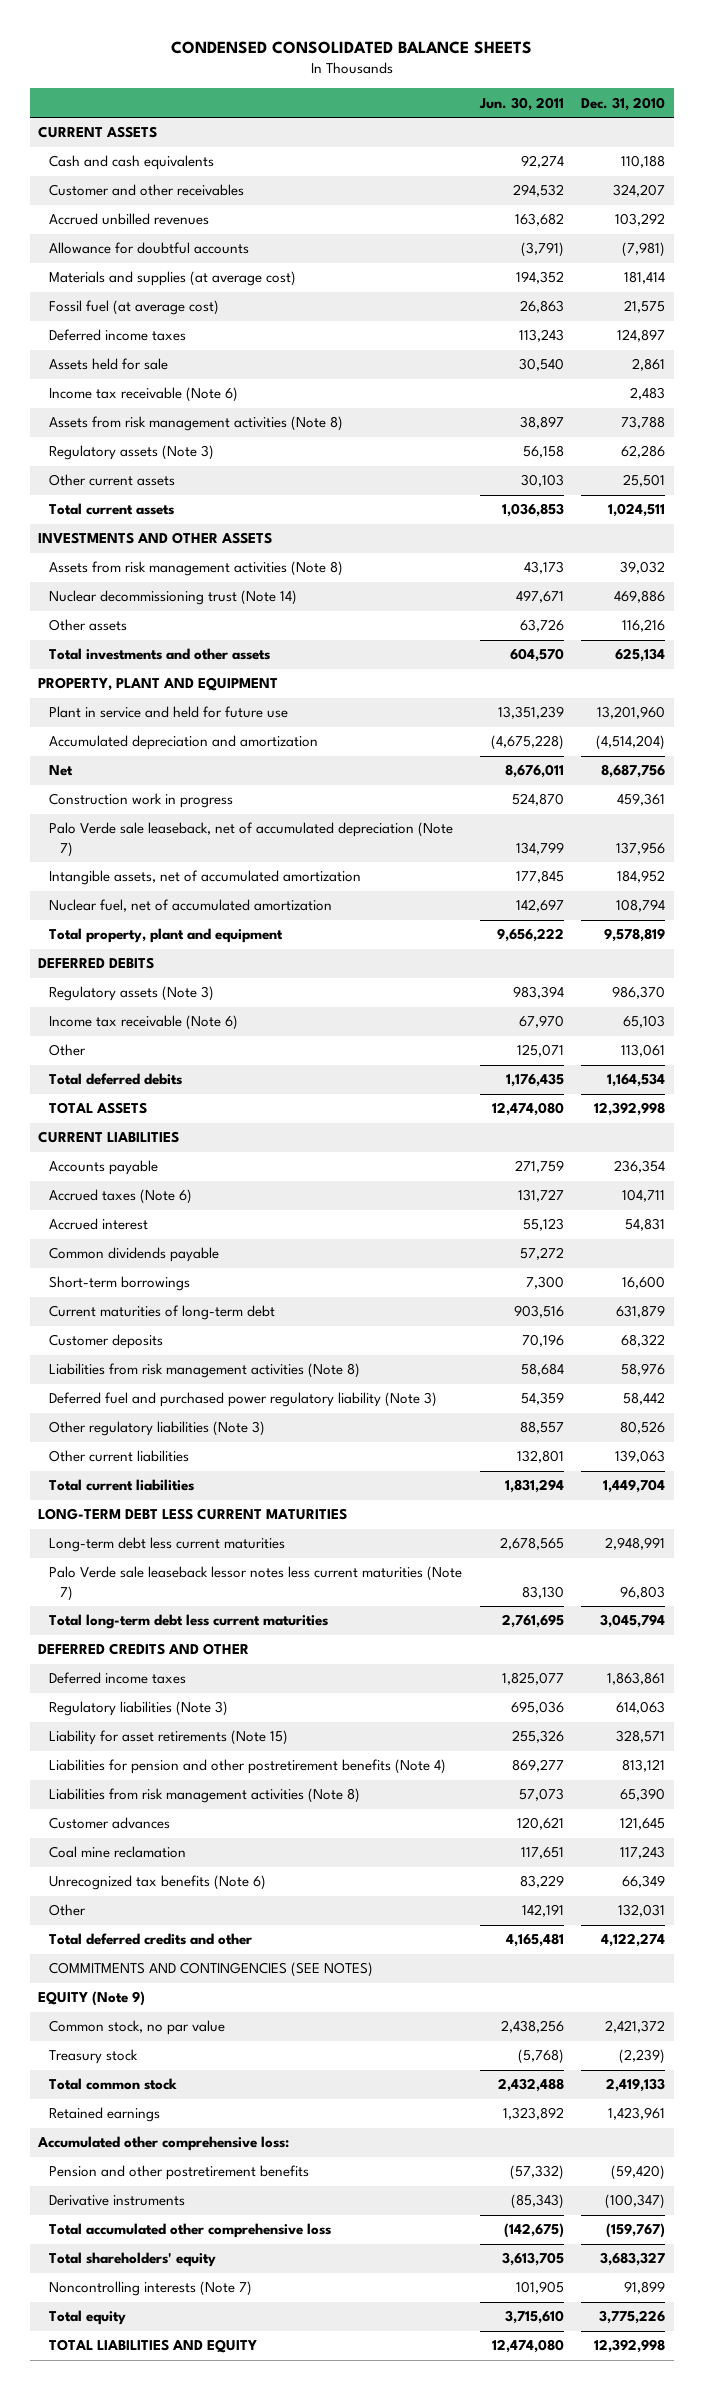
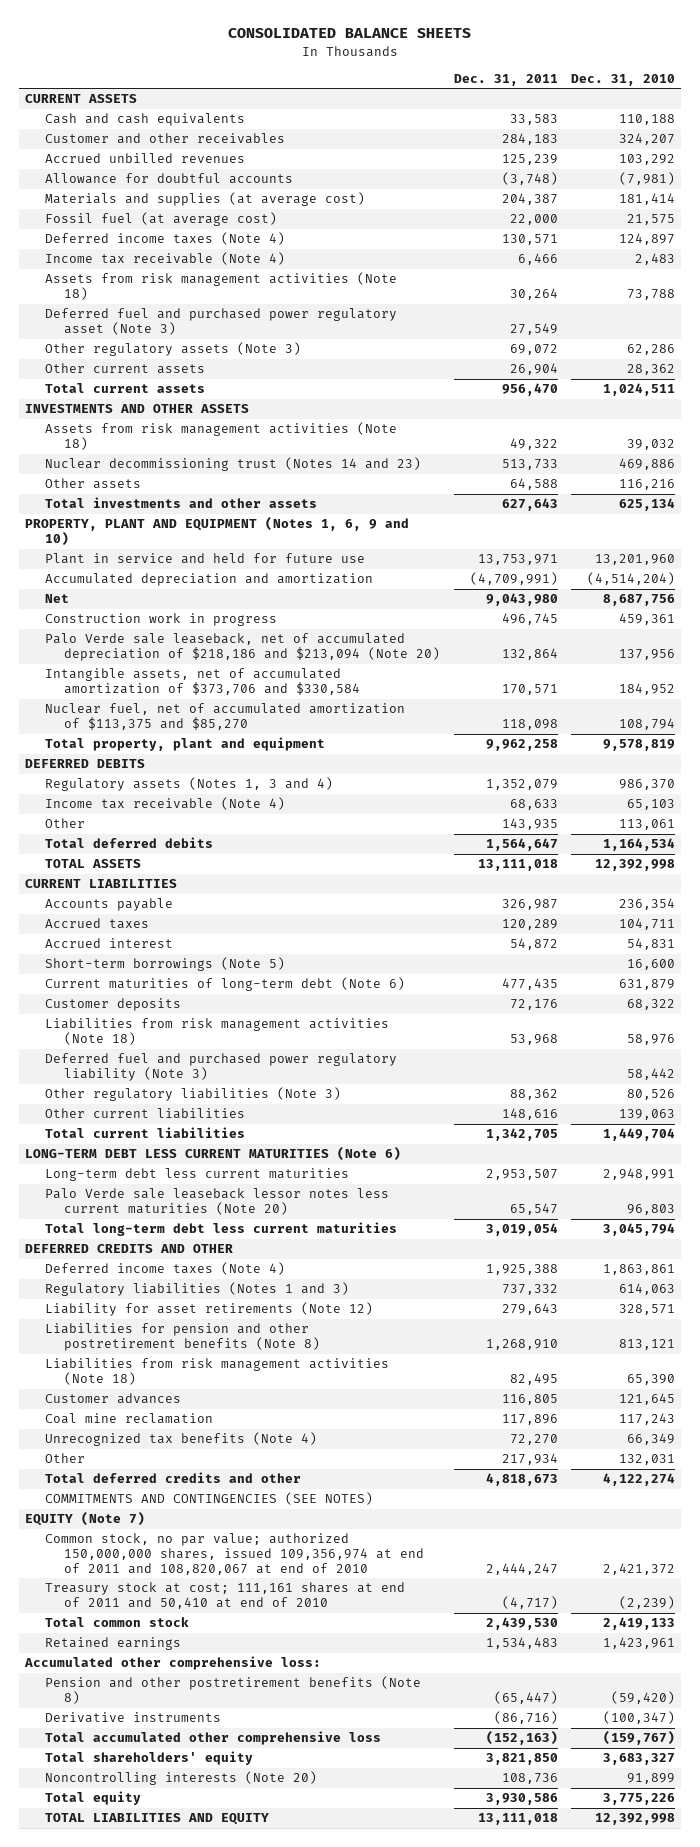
- CONDENSED CONSOLIDATED BALANCE SHEETS
+ CONSOLIDATED BALANCE SHEETS
- | Jun. 30, 2011 | Dec. 31, 2010
+ | Dec. 31, 2011 | Dec. 31, 2010
- Deferred income taxes | 113,243 | 124,897
- Assets held for sale | 30,540 | 2,861
- Income tax receivable (Note 6) | | 2,483
- Assets from risk management activities (Note 8) | 38,897 | 73,788
- Regulatory assets (Note 3) | 56,158 | 62,286
- Other current assets | 30,103 | 25,501
+ Deferred income taxes (Note 4) | 130,571 | 124,897
+ Income tax receivable (Note 4) | 6,466 | 2,483
+ Assets from risk management activities (Note 18) | 30,264 | 73,788
+ Deferred fuel and purchased power regulatory asset (Note 3) | 27,549 |
+ Other regulatory assets (Note 3) | 69,072 | 62,286
+ Other current assets | 26,904 | 28,362
- Assets from risk management activities (Note 8) | 43,173 | 39,032
- Nuclear decommissioning trust (Note 14) | 497,671 | 469,886
+ Assets from risk management activities (Note 18) | 49,322 | 39,032
+ Nuclear decommissioning trust (Notes 14 and 23) | 513,733 | 469,886
- PROPERTY, PLANT AND EQUIPMENT
+ PROPERTY, PLANT AND EQUIPMENT (Notes 1, 6, 9 and 10)
- Palo Verde sale leaseback, net of accumulated depreciation (Note 7) | 134,799 | 137,956
- Intangible assets, net of accumulated amortization | 177,845 | 184,952
- Nuclear fuel, net of accumulated amortization | 142,697 | 108,794
+ Palo Verde sale leaseback, net of accumulated depreciation of $218,186 and $213,094 (Note 20) | 132,864 | 137,956
+ Intangible assets, net of accumulated amortization of $373,706 and $330,584 | 170,571 | 184,952
+ Nuclear fuel, net of accumulated amortization of $113,375 and $85,270 | 118,098 | 108,794
- Regulatory assets (Note 3) | 983,394 | 986,370
- Income tax receivable (Note 6) | 67,970 | 65,103
+ Regulatory assets (Notes 1, 3 and 4) | 1,352,079 | 986,370
+ Income tax receivable (Note 4) | 68,633 | 65,103
- Accrued taxes (Note 6) | 131,727 | 104,711
+ Accrued taxes | 120,289 | 104,711
- Common dividends payable | 57,272 |
- Short-term borrowings | 7,300 | 16,600
- Current maturities of long-term debt | 903,516 | 631,879
+ Short-term borrowings (Note 5) | | 16,600
+ Current maturities of long-term debt (Note 6) | 477,435 | 631,879
- Liabilities from risk management activities (Note 8) | 58,684 | 58,976
+ Liabilities from risk management activities (Note 18) | 53,968 | 58,976
- LONG-TERM DEBT LESS CURRENT MATURITIES
+ LONG-TERM DEBT LESS CURRENT MATURITIES (Note 6)
- Palo Verde sale leaseback lessor notes less current maturities (Note 7) | 83,130 | 96,803
+ Palo Verde sale leaseback lessor notes less current maturities (Note 20) | 65,547 | 96,803
- Deferred income taxes | 1,825,077 | 1,863,861
- Regulatory liabilities (Note 3) | 695,036 | 614,063
- Liability for asset retirements (Note 15) | 255,326 | 328,571
- Liabilities for pension and other postretirement benefits (Note 4) | 869,277 | 813,121
- Liabilities from risk management activities (Note 8) | 57,073 | 65,390
+ Deferred income taxes (Note 4) | 1,925,388 | 1,863,861
+ Regulatory liabilities (Notes 1 and 3) | 737,332 | 614,063
+ Liability for asset retirements (Note 12) | 279,643 | 328,571
+ Liabilities for pension and other postretirement benefits (Note 8) | 1,268,910 | 813,121
+ Liabilities from risk management activities (Note 18) | 82,495 | 65,390
- Unrecognized tax benefits (Note 6) | 83,229 | 66,349
+ Unrecognized tax benefits (Note 4) | 72,270 | 66,349
- EQUITY (Note 9)
- Common stock, no par value | 2,438,256 | 2,421,372
- Treasury stock | (5,768) | (2,239)
+ EQUITY (Note 7)
+ Common stock, no par value; authorized 150,000,000 shares, issued 109,356,974 at end of 2011 and 108,820,067 at end of 2010 | 2,444,247 | 2,421,372
+ Treasury stock at cost; 111,161 shares at end of 2011 and 50,410 at end of 2010 | (4,717) | (2,239)
- Pension and other postretirement benefits | (57,332) | (59,420)
+ Pension and other postretirement benefits (Note 8) | (65,447) | (59,420)
- Noncontrolling interests (Note 7) | 101,905 | 91,899
+ Noncontrolling interests (Note 20) | 108,736 | 91,899

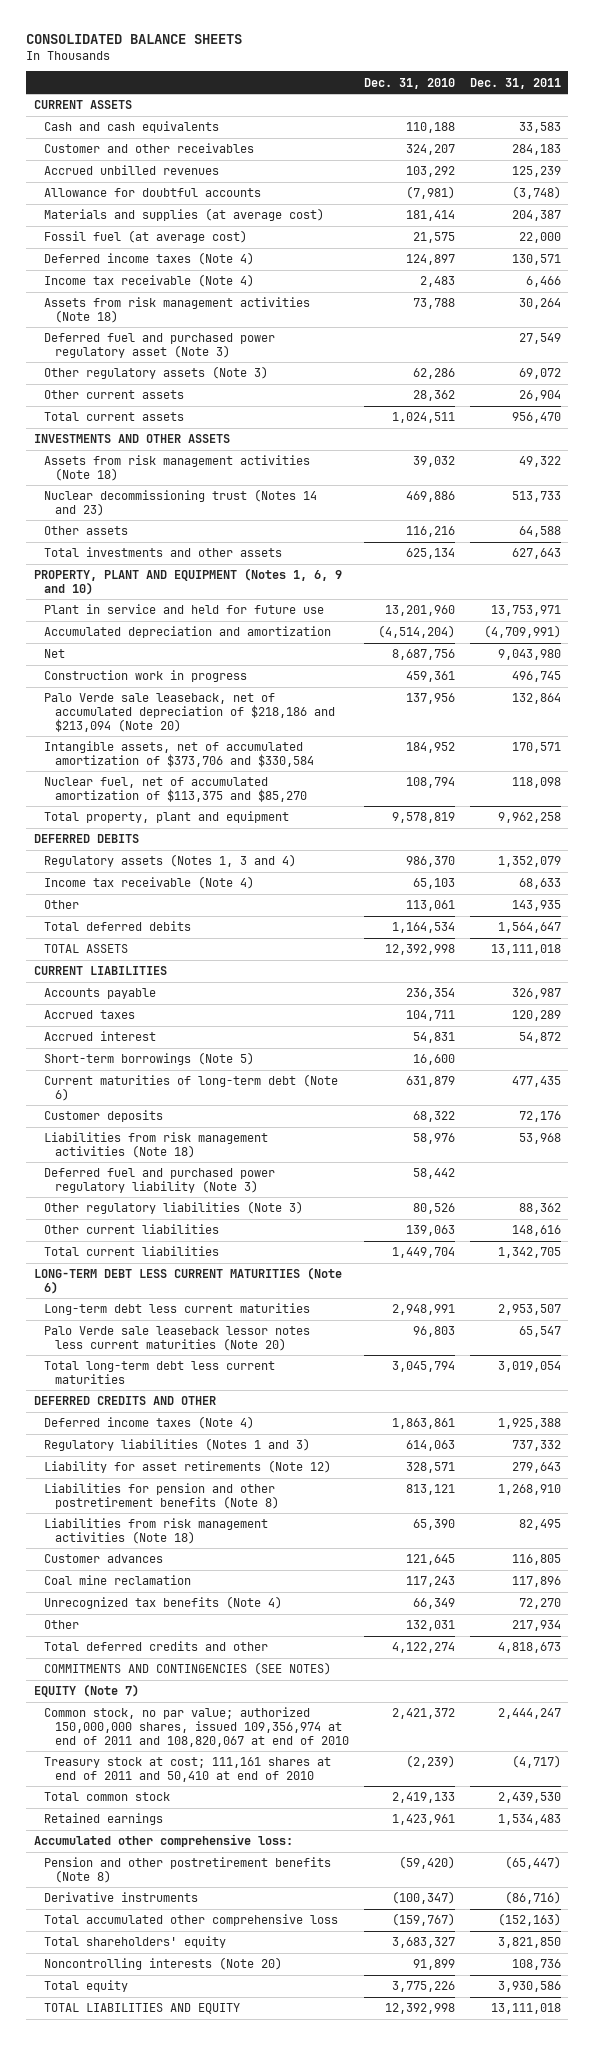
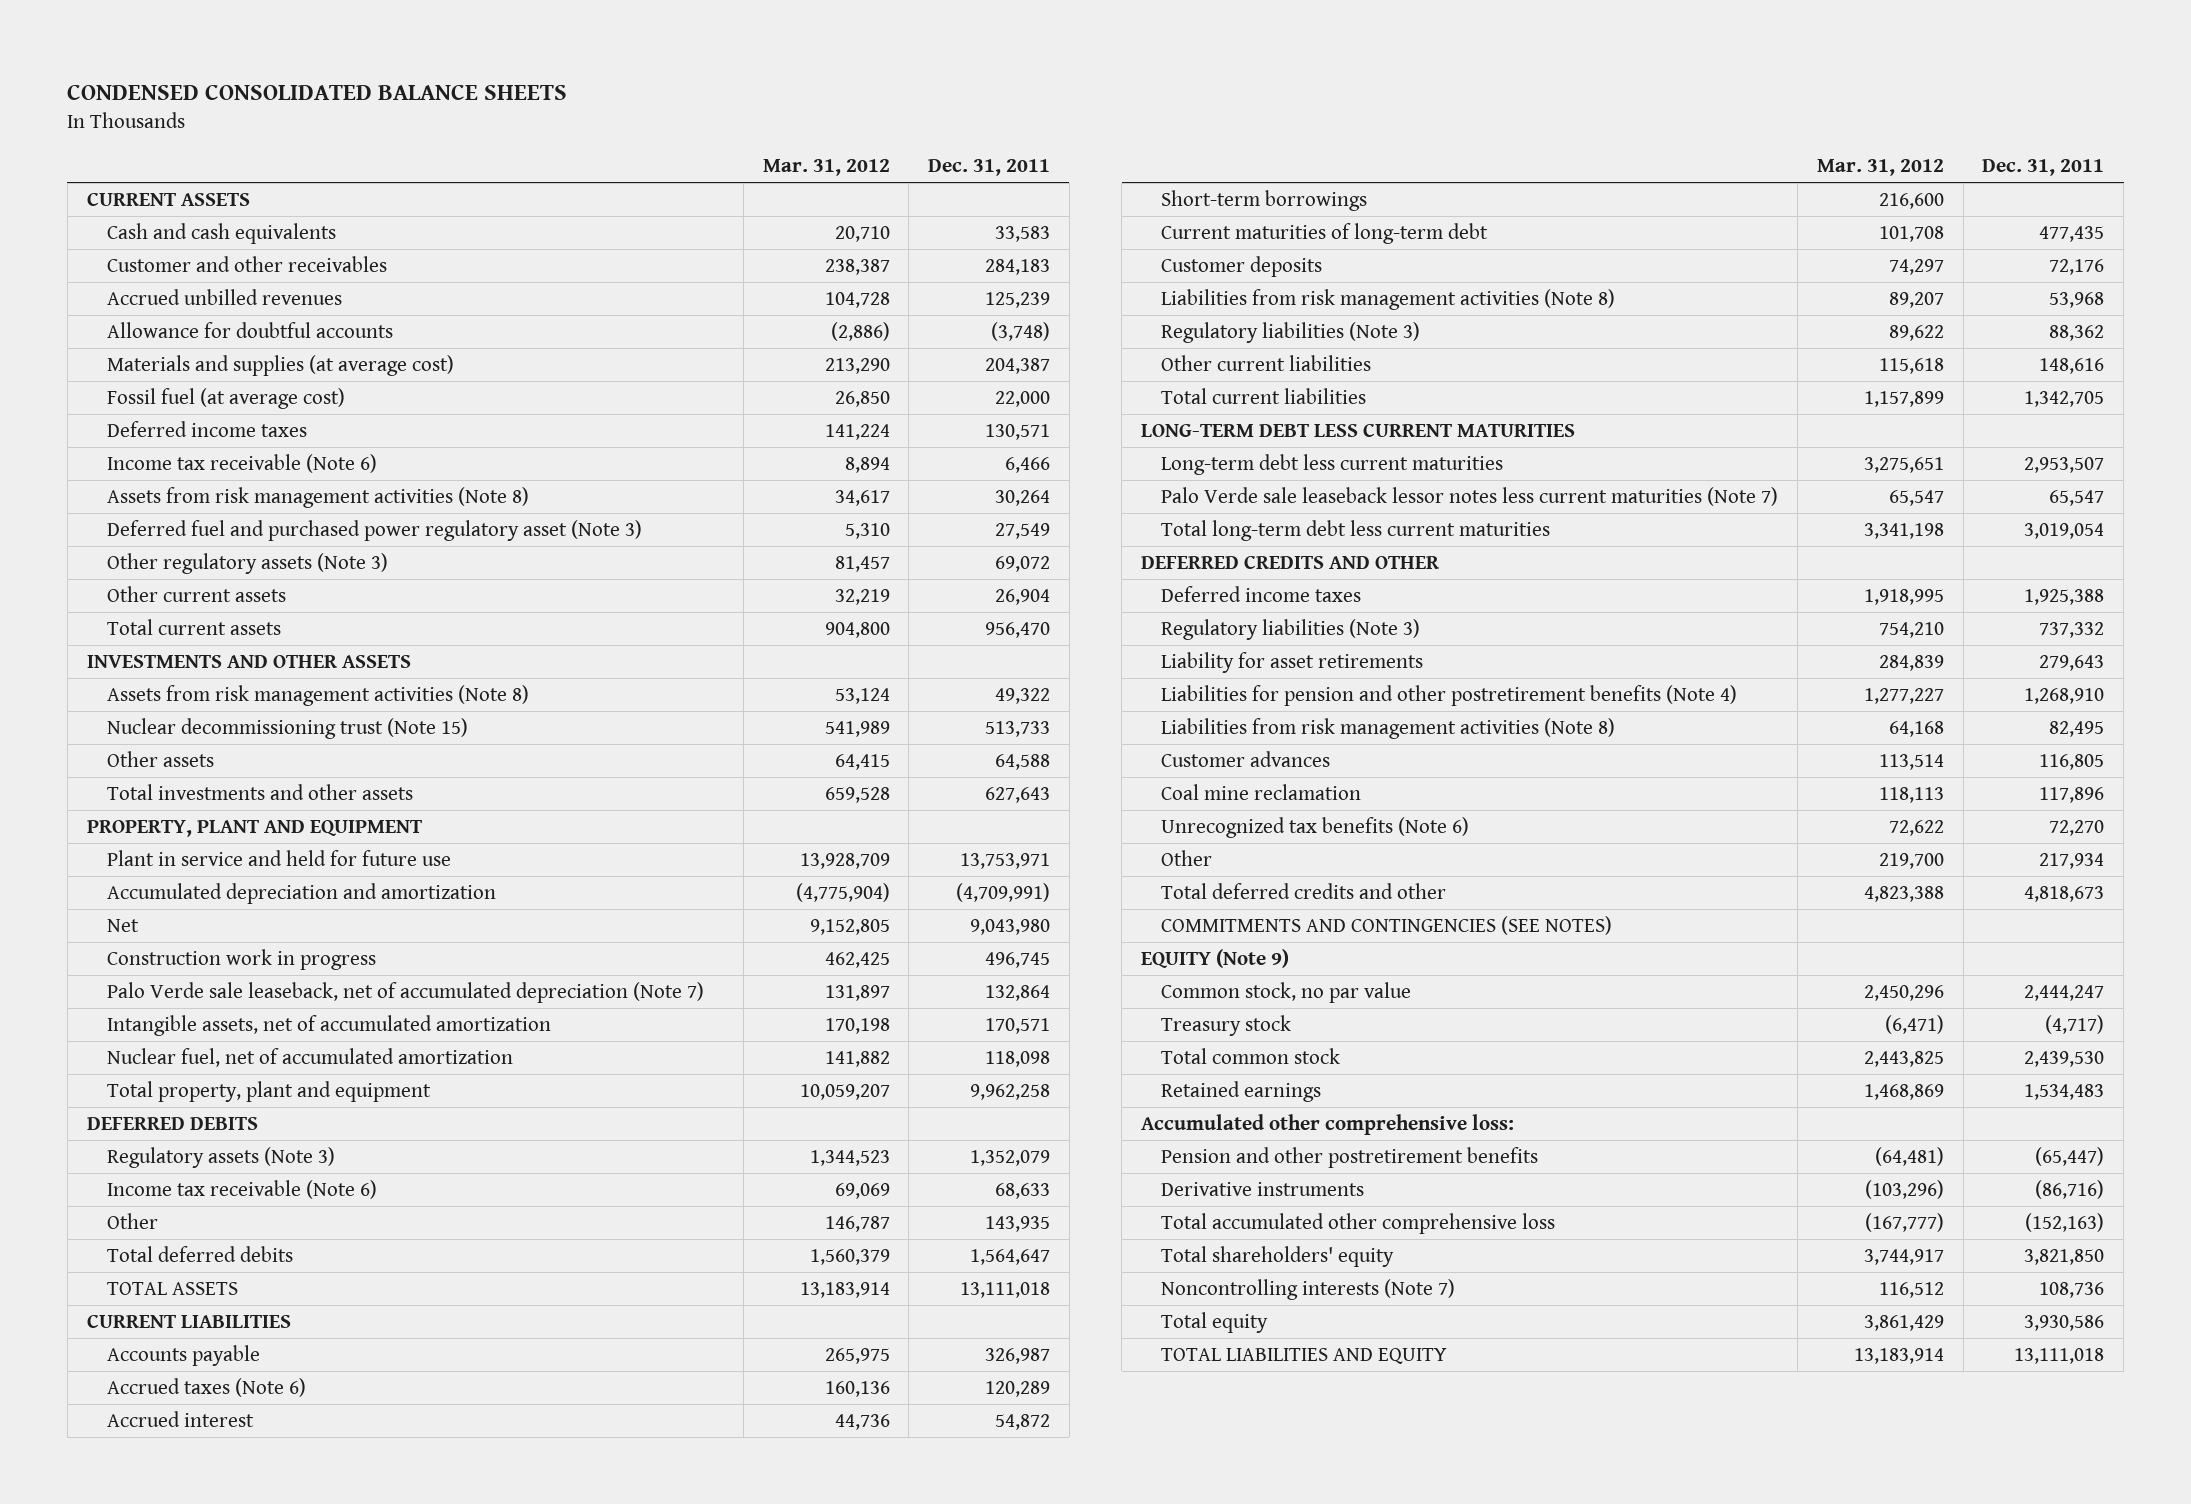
- CONSOLIDATED BALANCE SHEETS
+ CONDENSED CONSOLIDATED BALANCE SHEETS
- | Dec. 31, 2010 | Dec. 31, 2011
+ | Mar. 31, 2012 | Dec. 31, 2011
- Deferred income taxes (Note 4) | 124,897 | 130,571
- Income tax receivable (Note 4) | 2,483 | 6,466
- Assets from risk management activities (Note 18) | 73,788 | 30,264
+ Deferred income taxes | 141,224 | 130,571
+ Income tax receivable (Note 6) | 8,894 | 6,466
+ Assets from risk management activities (Note 8) | 34,617 | 30,264
- Assets from risk management activities (Note 18) | 39,032 | 49,322
- Nuclear decommissioning trust (Notes 14 and 23) | 469,886 | 513,733
+ Assets from risk management activities (Note 8) | 53,124 | 49,322
+ Nuclear decommissioning trust (Note 15) | 541,989 | 513,733
- PROPERTY, PLANT AND EQUIPMENT (Notes 1, 6, 9 and 10)
+ PROPERTY, PLANT AND EQUIPMENT
- Palo Verde sale leaseback, net of accumulated depreciation of $218,186 and $213,094 (Note 20) | 137,956 | 132,864
- Intangible assets, net of accumulated amortization of $373,706 and $330,584 | 184,952 | 170,571
- Nuclear fuel, net of accumulated amortization of $113,375 and $85,270 | 108,794 | 118,098
+ Palo Verde sale leaseback, net of accumulated depreciation (Note 7) | 131,897 | 132,864
+ Intangible assets, net of accumulated amortization | 170,198 | 170,571
+ Nuclear fuel, net of accumulated amortization | 141,882 | 118,098
- Regulatory assets (Notes 1, 3 and 4) | 986,370 | 1,352,079
- Income tax receivable (Note 4) | 65,103 | 68,633
+ Regulatory assets (Note 3) | 1,344,523 | 1,352,079
+ Income tax receivable (Note 6) | 69,069 | 68,633
- Accrued taxes | 104,711 | 120,289
+ Accrued taxes (Note 6) | 160,136 | 120,289
- Short-term borrowings (Note 5) | 16,600 |
- Current maturities of long-term debt (Note 6) | 631,879 | 477,435
+ Short-term borrowings | 216,600 |
+ Current maturities of long-term debt | 101,708 | 477,435
- Liabilities from risk management activities (Note 18) | 58,976 | 53,968
- Deferred fuel and purchased power regulatory liability (Note 3) | 58,442 |
- Other regulatory liabilities (Note 3) | 80,526 | 88,362
+ Liabilities from risk management activities (Note 8) | 89,207 | 53,968
+ Regulatory liabilities (Note 3) | 89,622 | 88,362
- LONG-TERM DEBT LESS CURRENT MATURITIES (Note 6)
+ LONG-TERM DEBT LESS CURRENT MATURITIES
- Palo Verde sale leaseback lessor notes less current maturities (Note 20) | 96,803 | 65,547
+ Palo Verde sale leaseback lessor notes less current maturities (Note 7) | 65,547 | 65,547
- Deferred income taxes (Note 4) | 1,863,861 | 1,925,388
- Regulatory liabilities (Notes 1 and 3) | 614,063 | 737,332
- Liability for asset retirements (Note 12) | 328,571 | 279,643
- Liabilities for pension and other postretirement benefits (Note 8) | 813,121 | 1,268,910
- Liabilities from risk management activities (Note 18) | 65,390 | 82,495
+ Deferred income taxes | 1,918,995 | 1,925,388
+ Regulatory liabilities (Note 3) | 754,210 | 737,332
+ Liability for asset retirements | 284,839 | 279,643
+ Liabilities for pension and other postretirement benefits (Note 4) | 1,277,227 | 1,268,910
+ Liabilities from risk management activities (Note 8) | 64,168 | 82,495
- Unrecognized tax benefits (Note 4) | 66,349 | 72,270
+ Unrecognized tax benefits (Note 6) | 72,622 | 72,270
- EQUITY (Note 7)
- Common stock, no par value; authorized 150,000,000 shares, issued 109,356,974 at end of 2011 and 108,820,067 at end of 2010 | 2,421,372 | 2,444,247
- Treasury stock at cost; 111,161 shares at end of 2011 and 50,410 at end of 2010 | (2,239) | (4,717)
+ EQUITY (Note 9)
+ Common stock, no par value | 2,450,296 | 2,444,247
+ Treasury stock | (6,471) | (4,717)
- Pension and other postretirement benefits (Note 8) | (59,420) | (65,447)
+ Pension and other postretirement benefits | (64,481) | (65,447)
- Noncontrolling interests (Note 20) | 91,899 | 108,736
+ Noncontrolling interests (Note 7) | 116,512 | 108,736

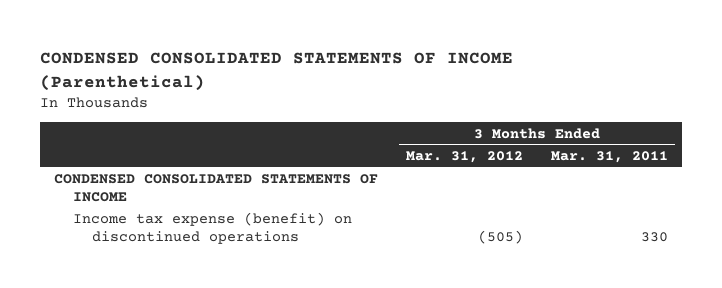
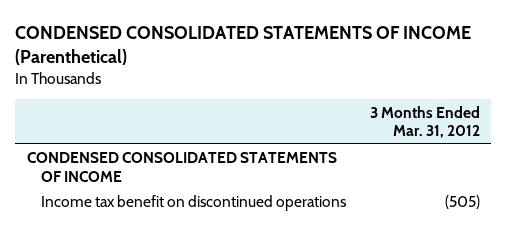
- | 3 Months Ended Mar. 31, 2012 | 3 Months Ended Mar. 31, 2011
+ | 3 Months Ended Mar. 31, 2012
- Income tax expense (benefit) on discontinued operations | (505) | 330
+ Income tax benefit on discontinued operations | (505)

